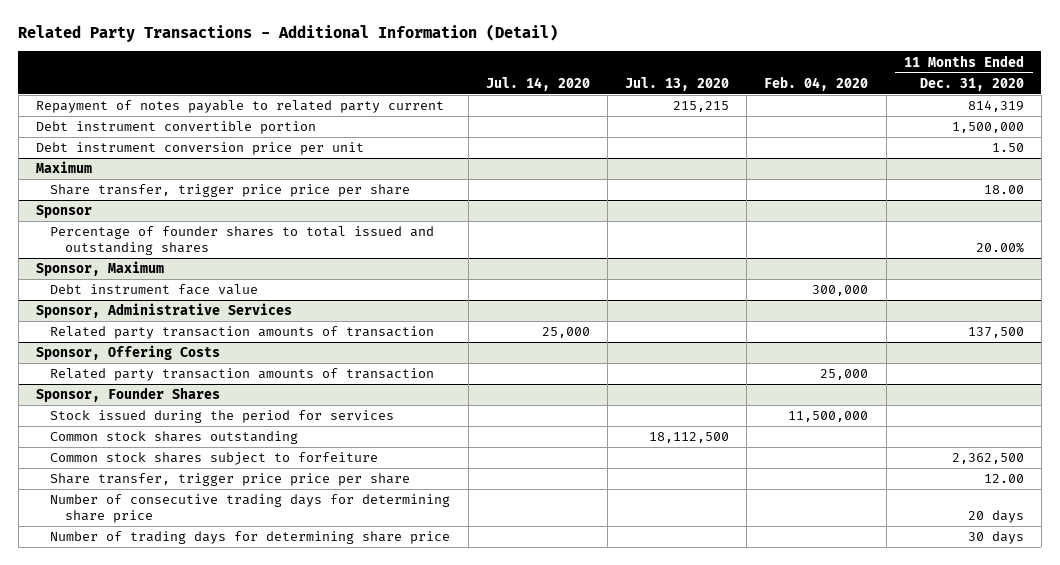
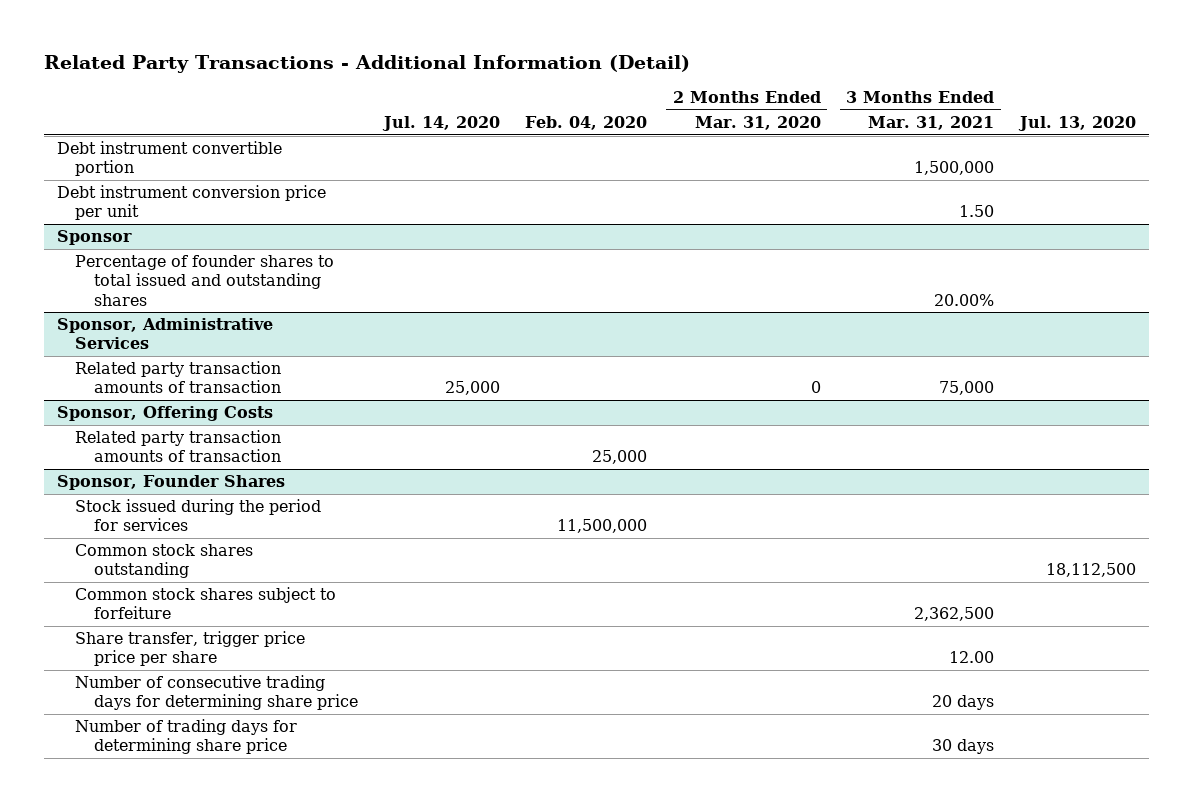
- | Jul. 14, 2020 | Jul. 13, 2020 | Feb. 04, 2020 | 11 Months Ended Dec. 31, 2020
+ | Jul. 14, 2020 | Feb. 04, 2020 | 2 Months Ended Mar. 31, 2020 | 3 Months Ended Mar. 31, 2021 | Jul. 13, 2020
- Repayment of notes payable to related party current | | 215,215 | | 814,319
- Maximum
- Share transfer, trigger price price per share | | | | 18.00
- Sponsor, Maximum
- Debt instrument face value | | | 300,000 |

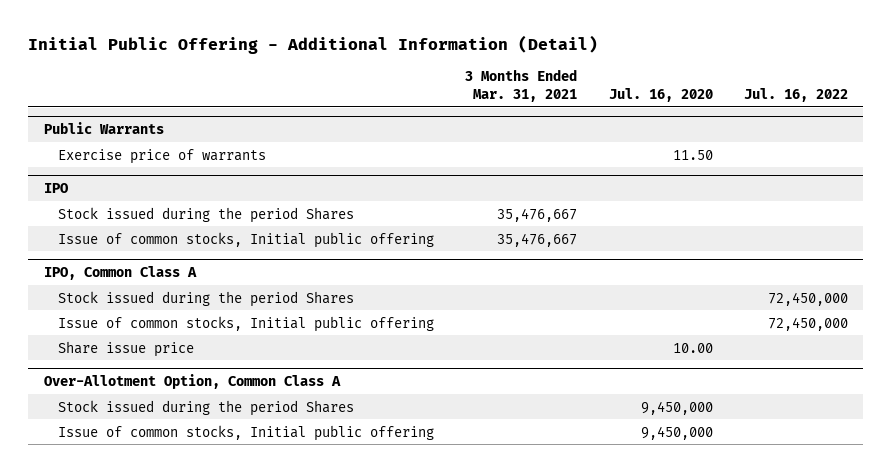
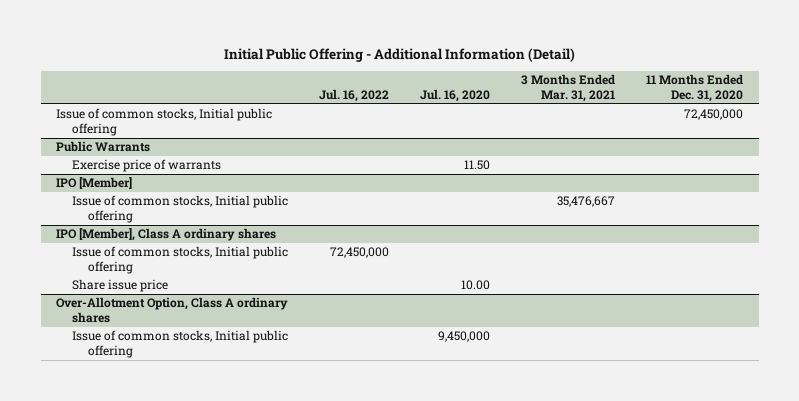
- | 3 Months Ended Mar. 31, 2021 | Jul. 16, 2020 | Jul. 16, 2022
+ | Jul. 16, 2022 | Jul. 16, 2020 | 3 Months Ended Mar. 31, 2021 | 11 Months Ended Dec. 31, 2020
+ Issue of common stocks, Initial public offering | | | | 72,450,000
- IPO
- Stock issued during the period Shares | 35,476,667 | |
+ IPO [Member]
- IPO, Common Class A
- Stock issued during the period Shares | | | 72,450,000
+ IPO [Member], Class A ordinary shares
- Over-Allotment Option, Common Class A
- Stock issued during the period Shares | | 9,450,000 |
+ Over-Allotment Option, Class A ordinary shares

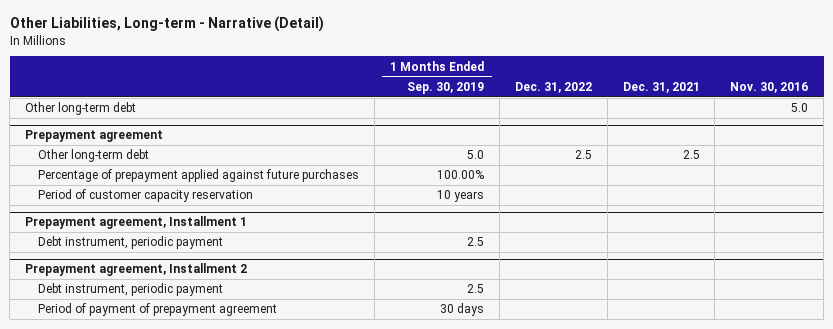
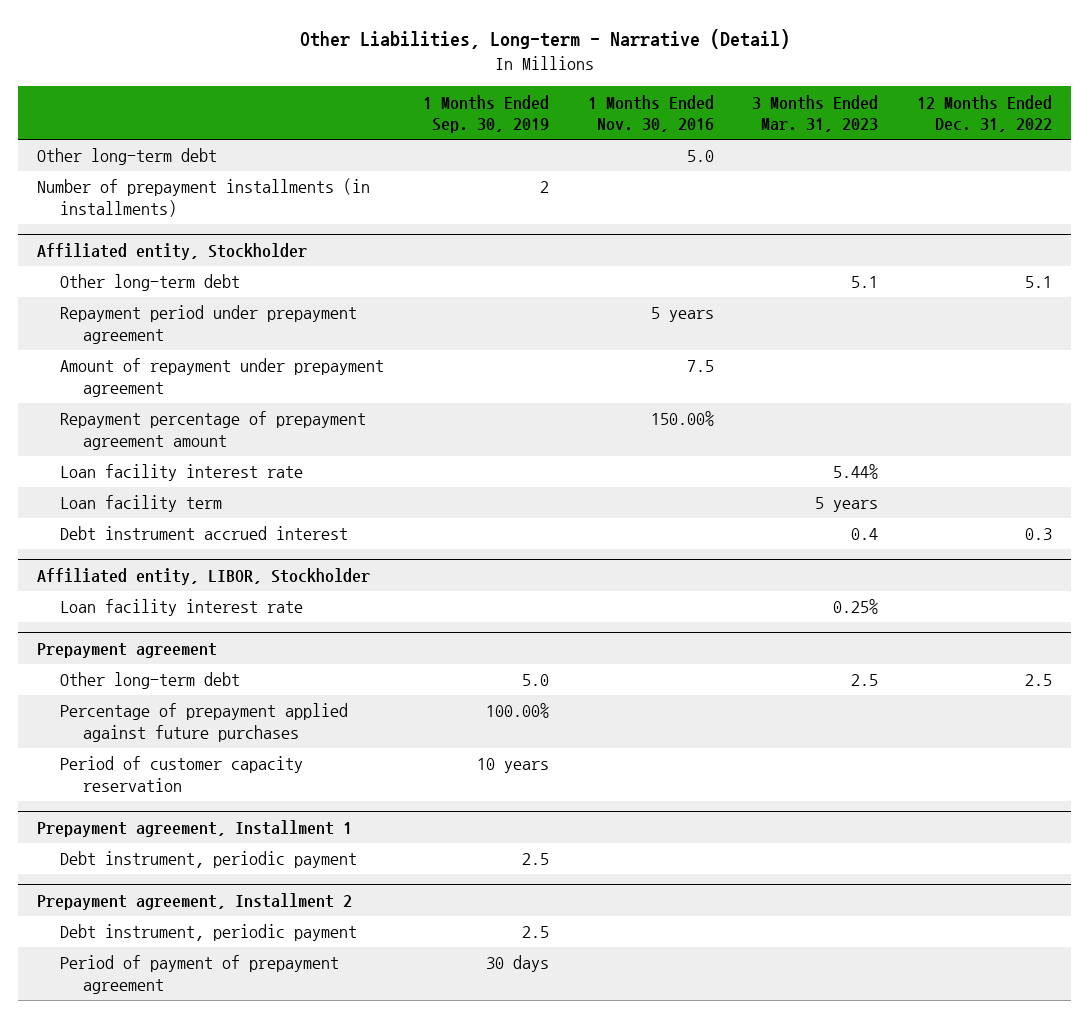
- | 1 Months Ended Sep. 30, 2019 | Dec. 31, 2022 | Dec. 31, 2021 | Nov. 30, 2016
+ | 1 Months Ended Sep. 30, 2019 | 1 Months Ended Nov. 30, 2016 | 3 Months Ended Mar. 31, 2023 | 12 Months Ended Dec. 31, 2022
+ Number of prepayment installments (in installments) | 2 | | |
+ Affiliated entity, Stockholder
+ Other long-term debt | | | 5.1 | 5.1
+ Repayment period under prepayment agreement | | 5 years | |
+ Amount of repayment under prepayment agreement | | 7.5 | |
+ Repayment percentage of prepayment agreement amount | | 150.00% | |
+ Loan facility interest rate | | | 5.44% |
+ Loan facility term | | | 5 years |
+ Debt instrument accrued interest | | | 0.4 | 0.3
+ Affiliated entity, LIBOR, Stockholder
+ Loan facility interest rate | | | 0.25% |

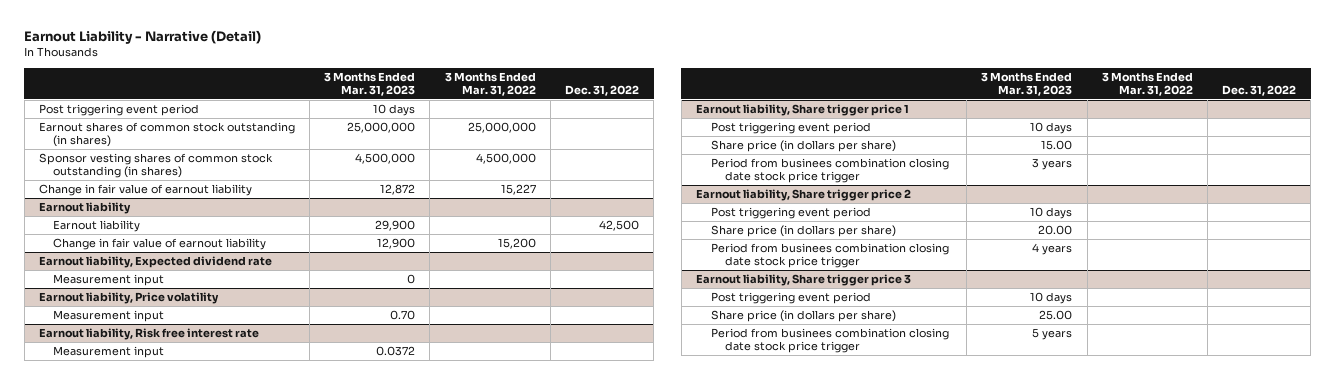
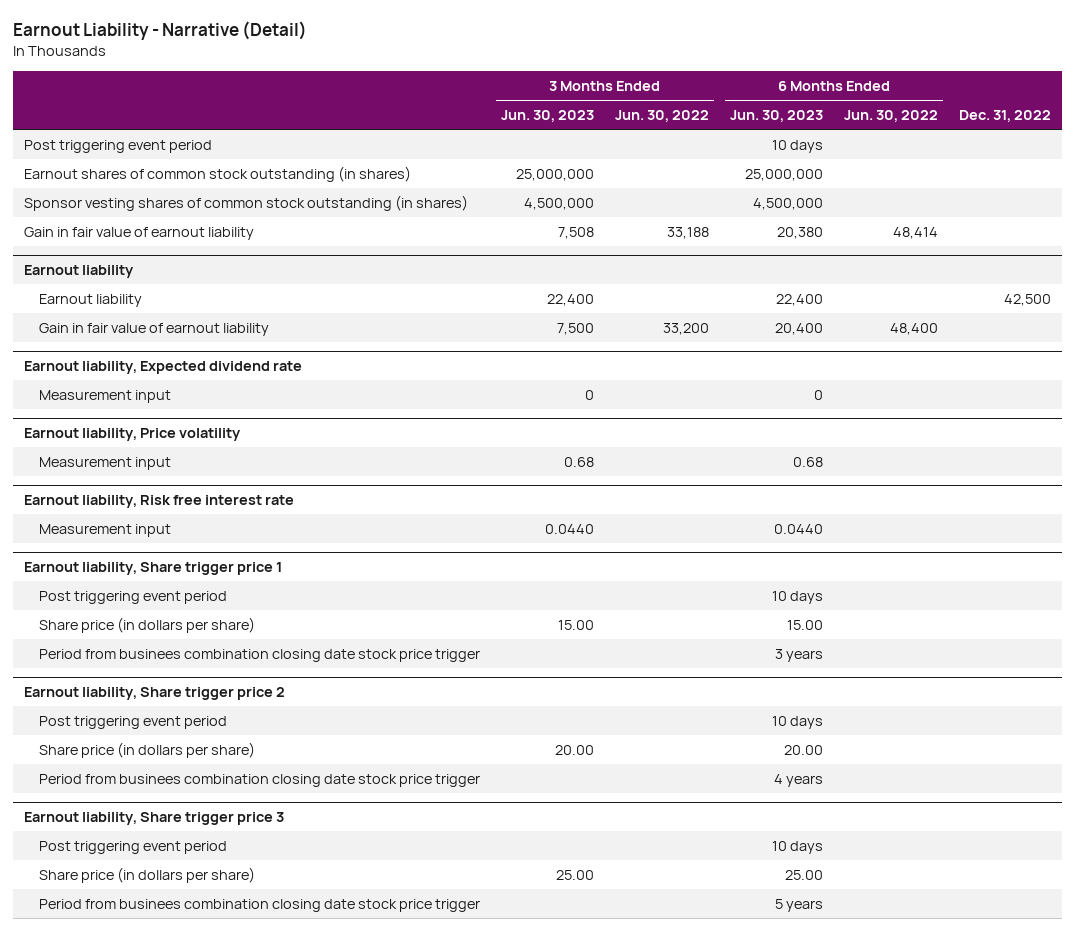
- | 3 Months Ended Mar. 31, 2023 | 3 Months Ended Mar. 31, 2022 | Dec. 31, 2022
+ | 3 Months Ended Jun. 30, 2023 | 3 Months Ended Jun. 30, 2022 | 6 Months Ended Jun. 30, 2023 | 6 Months Ended Jun. 30, 2022 | Dec. 31, 2022
- Change in fair value of earnout liability | 12,872 | 15,227 |
+ Gain in fair value of earnout liability | 7,508 | 33,188 | 20,380 | 48,414 |
@ Earnout liability
- Change in fair value of earnout liability | 12,900 | 15,200 |
+ Gain in fair value of earnout liability | 7,500 | 33,200 | 20,400 | 48,400 |

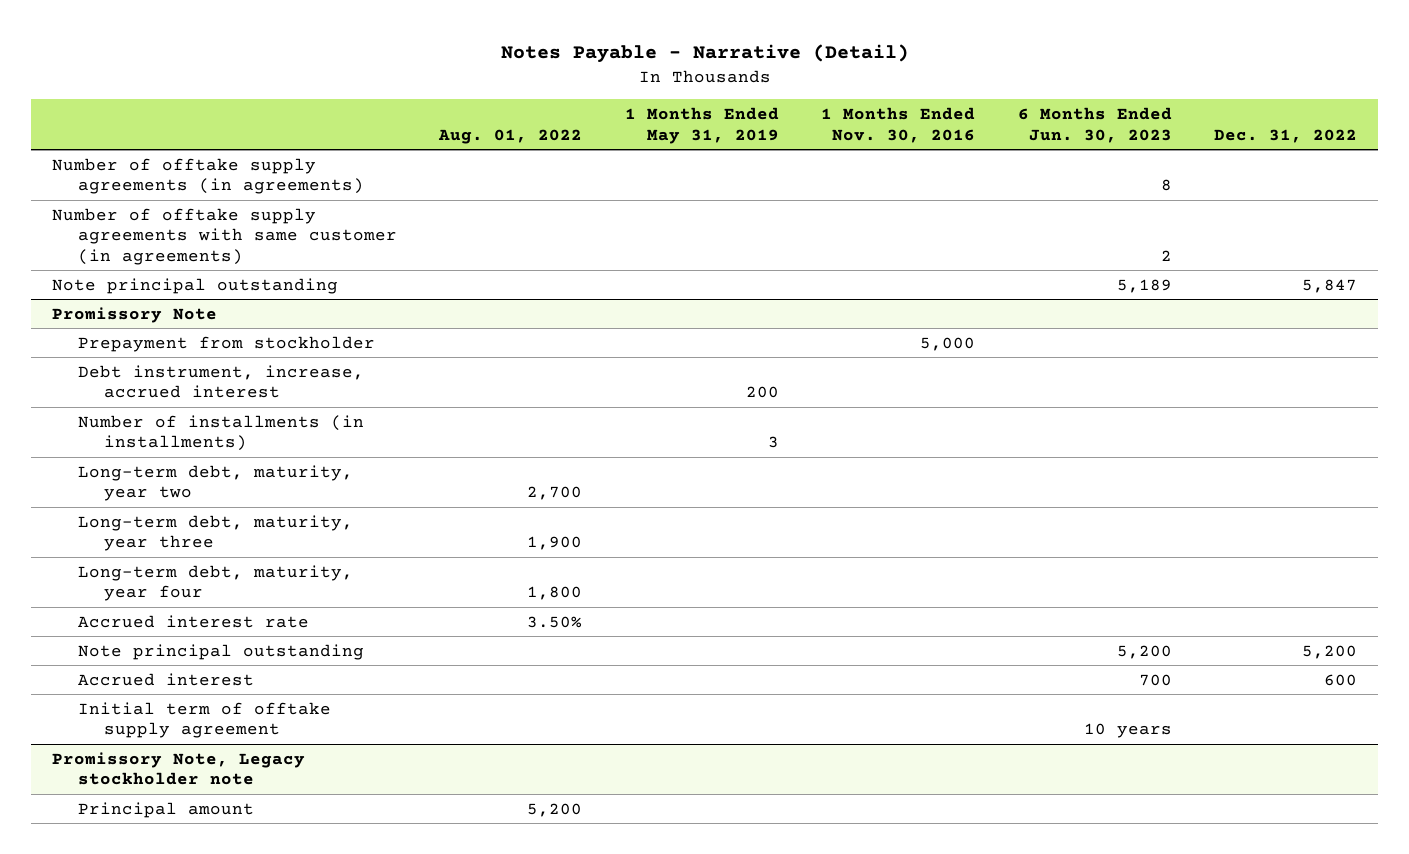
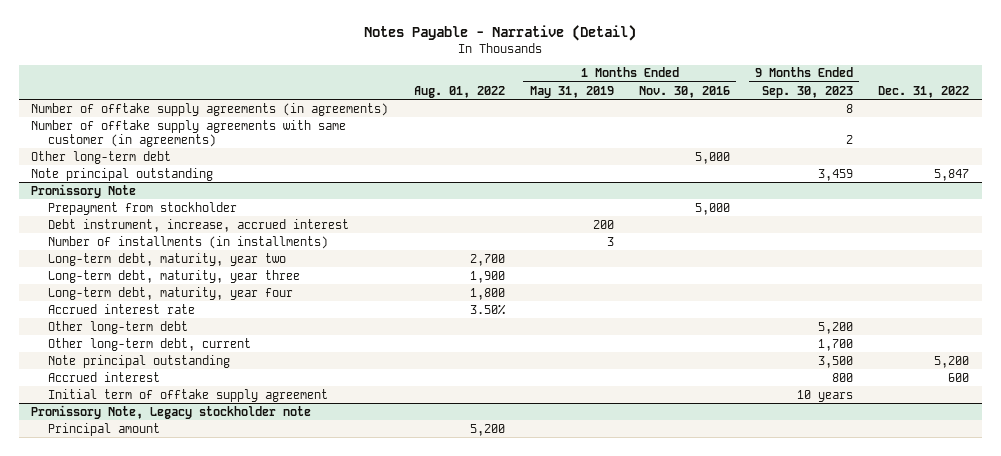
- | Aug. 01, 2022 | 1 Months Ended May 31, 2019 | 1 Months Ended Nov. 30, 2016 | 6 Months Ended Jun. 30, 2023 | Dec. 31, 2022
+ | Aug. 01, 2022 | 1 Months Ended May 31, 2019 | 1 Months Ended Nov. 30, 2016 | 9 Months Ended Sep. 30, 2023 | Dec. 31, 2022
+ Other long-term debt | | | 5,000 | |
@ Promissory Note
+ Other long-term debt | | | | 5,200 |
+ Other long-term debt, current | | | | 1,700 |

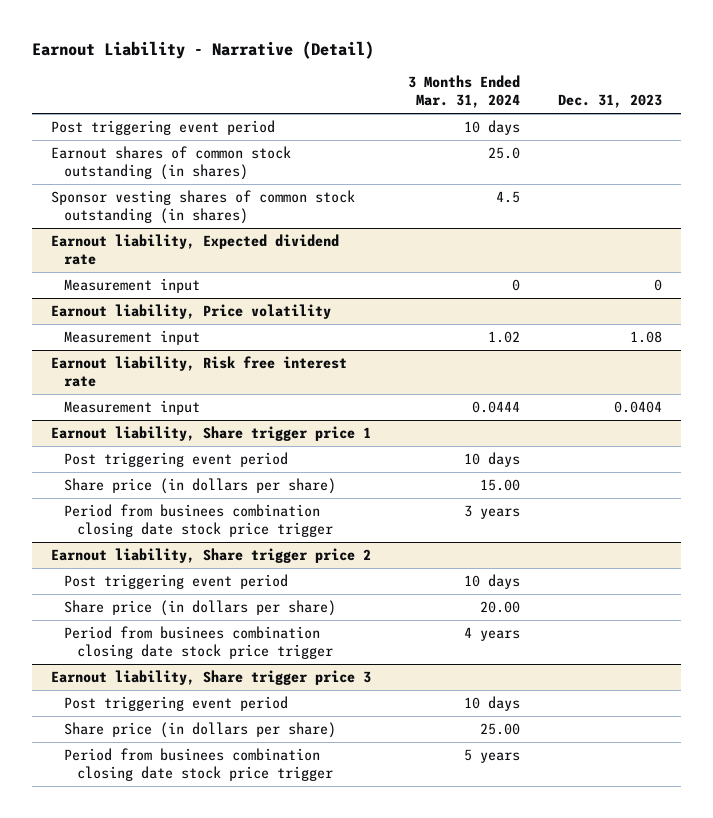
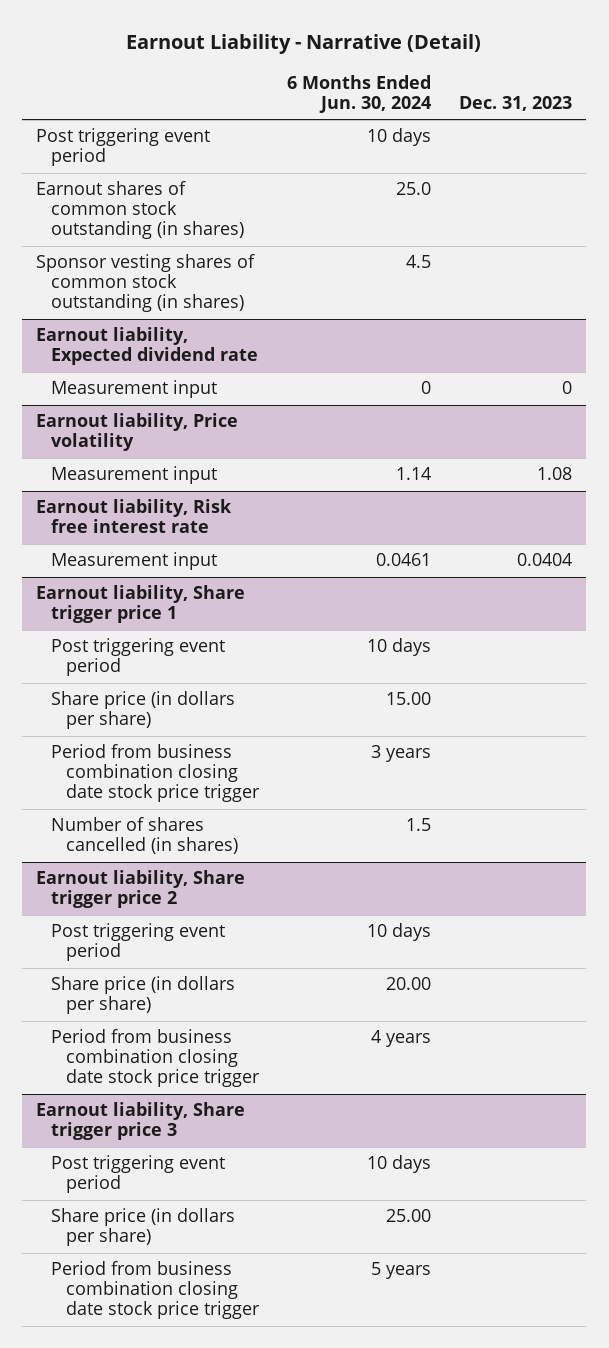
- | 3 Months Ended Mar. 31, 2024 | Dec. 31, 2023
+ | 6 Months Ended Jun. 30, 2024 | Dec. 31, 2023
@ Earnout liability, Share trigger price 1
- Period from businees combination closing date stock price trigger | 3 years |
+ Period from business combination closing date stock price trigger | 3 years |
+ Number of shares cancelled (in shares) | 1.5 |
@ Earnout liability, Share trigger price 2
- Period from businees combination closing date stock price trigger | 4 years |
+ Period from business combination closing date stock price trigger | 4 years |
@ Earnout liability, Share trigger price 3
- Period from businees combination closing date stock price trigger | 5 years |
+ Period from business combination closing date stock price trigger | 5 years |

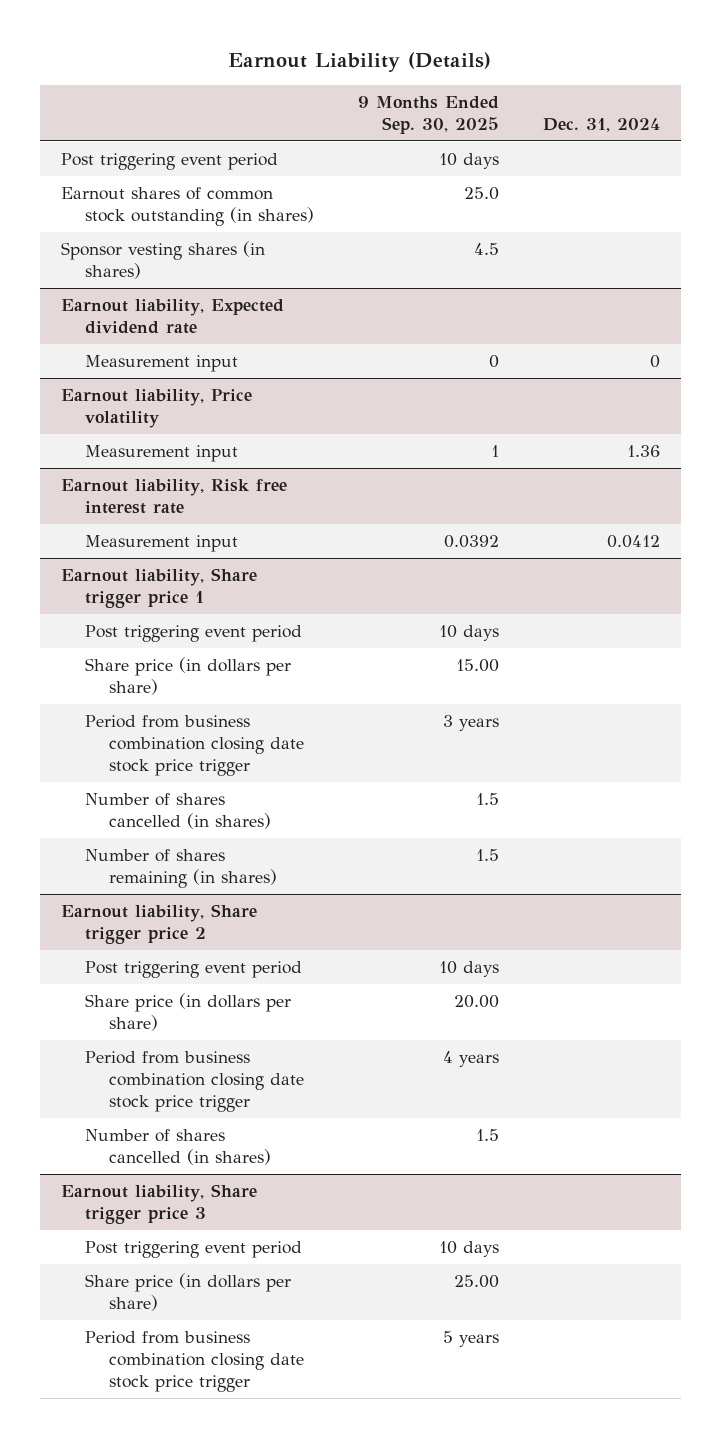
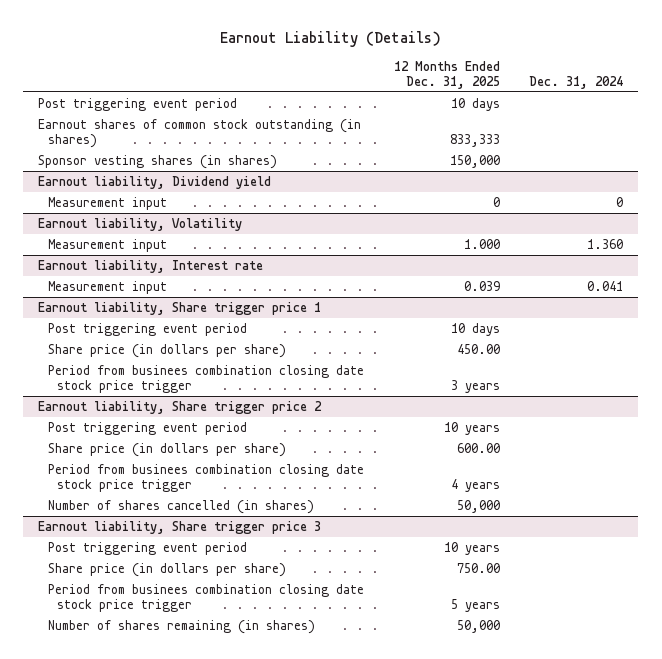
- | 9 Months Ended Sep. 30, 2025 | Dec. 31, 2024
+ | 12 Months Ended Dec. 31, 2025 | Dec. 31, 2024
- Earnout liability, Expected dividend rate
+ Earnout liability, Dividend yield
- Earnout liability, Price volatility
- Measurement input | 1 | 1.36
- Earnout liability, Risk free interest rate
- Measurement input | 0.0392 | 0.0412
+ Earnout liability, Volatility
+ Measurement input | 1.000 | 1.360
+ Earnout liability, Interest rate
+ Measurement input | 0.039 | 0.041
@ Earnout liability, Share trigger price 1
- Period from business combination closing date stock price trigger | 3 years |
- Number of shares cancelled (in shares) | 1.5 |
- Number of shares remaining (in shares) | 1.5 |
+ Period from businees combination closing date stock price trigger | 3 years |
@ Earnout liability, Share trigger price 2
- Period from business combination closing date stock price trigger | 4 years |
+ Period from businees combination closing date stock price trigger | 4 years |
@ Earnout liability, Share trigger price 3
- Period from business combination closing date stock price trigger | 5 years |
+ Period from businees combination closing date stock price trigger | 5 years |
+ Number of shares remaining (in shares) | 50,000 |

